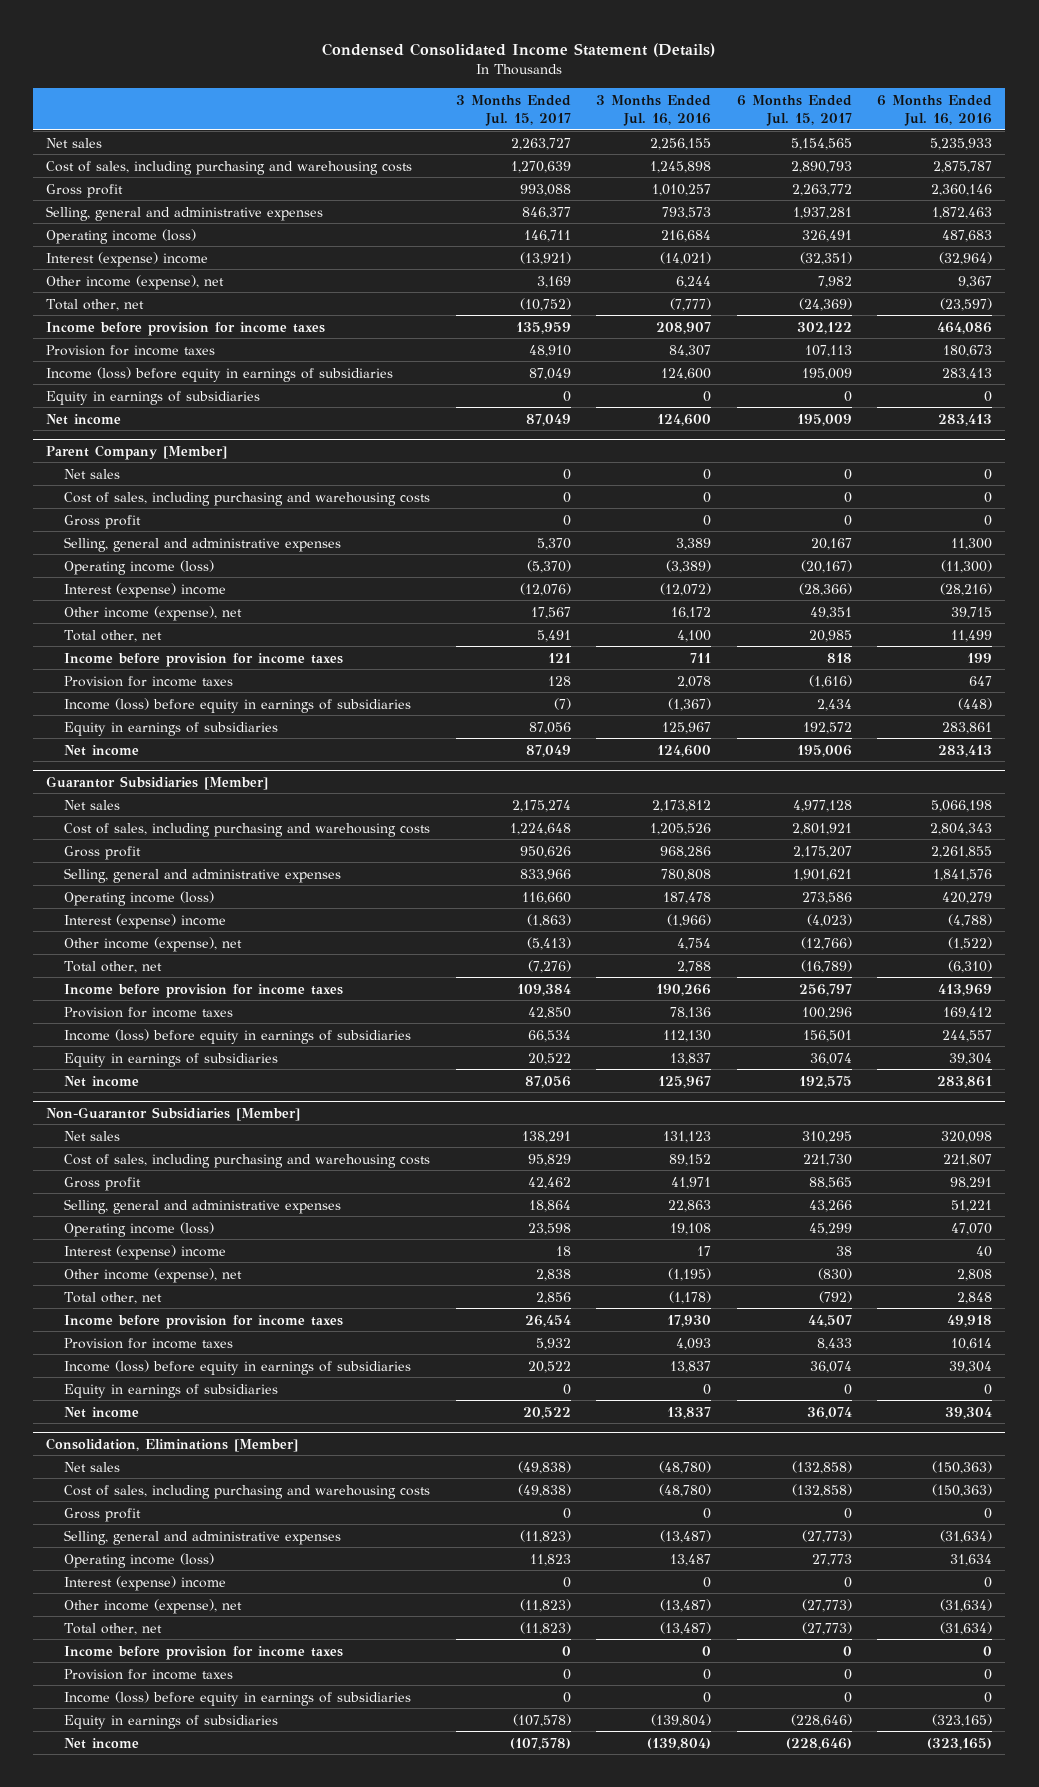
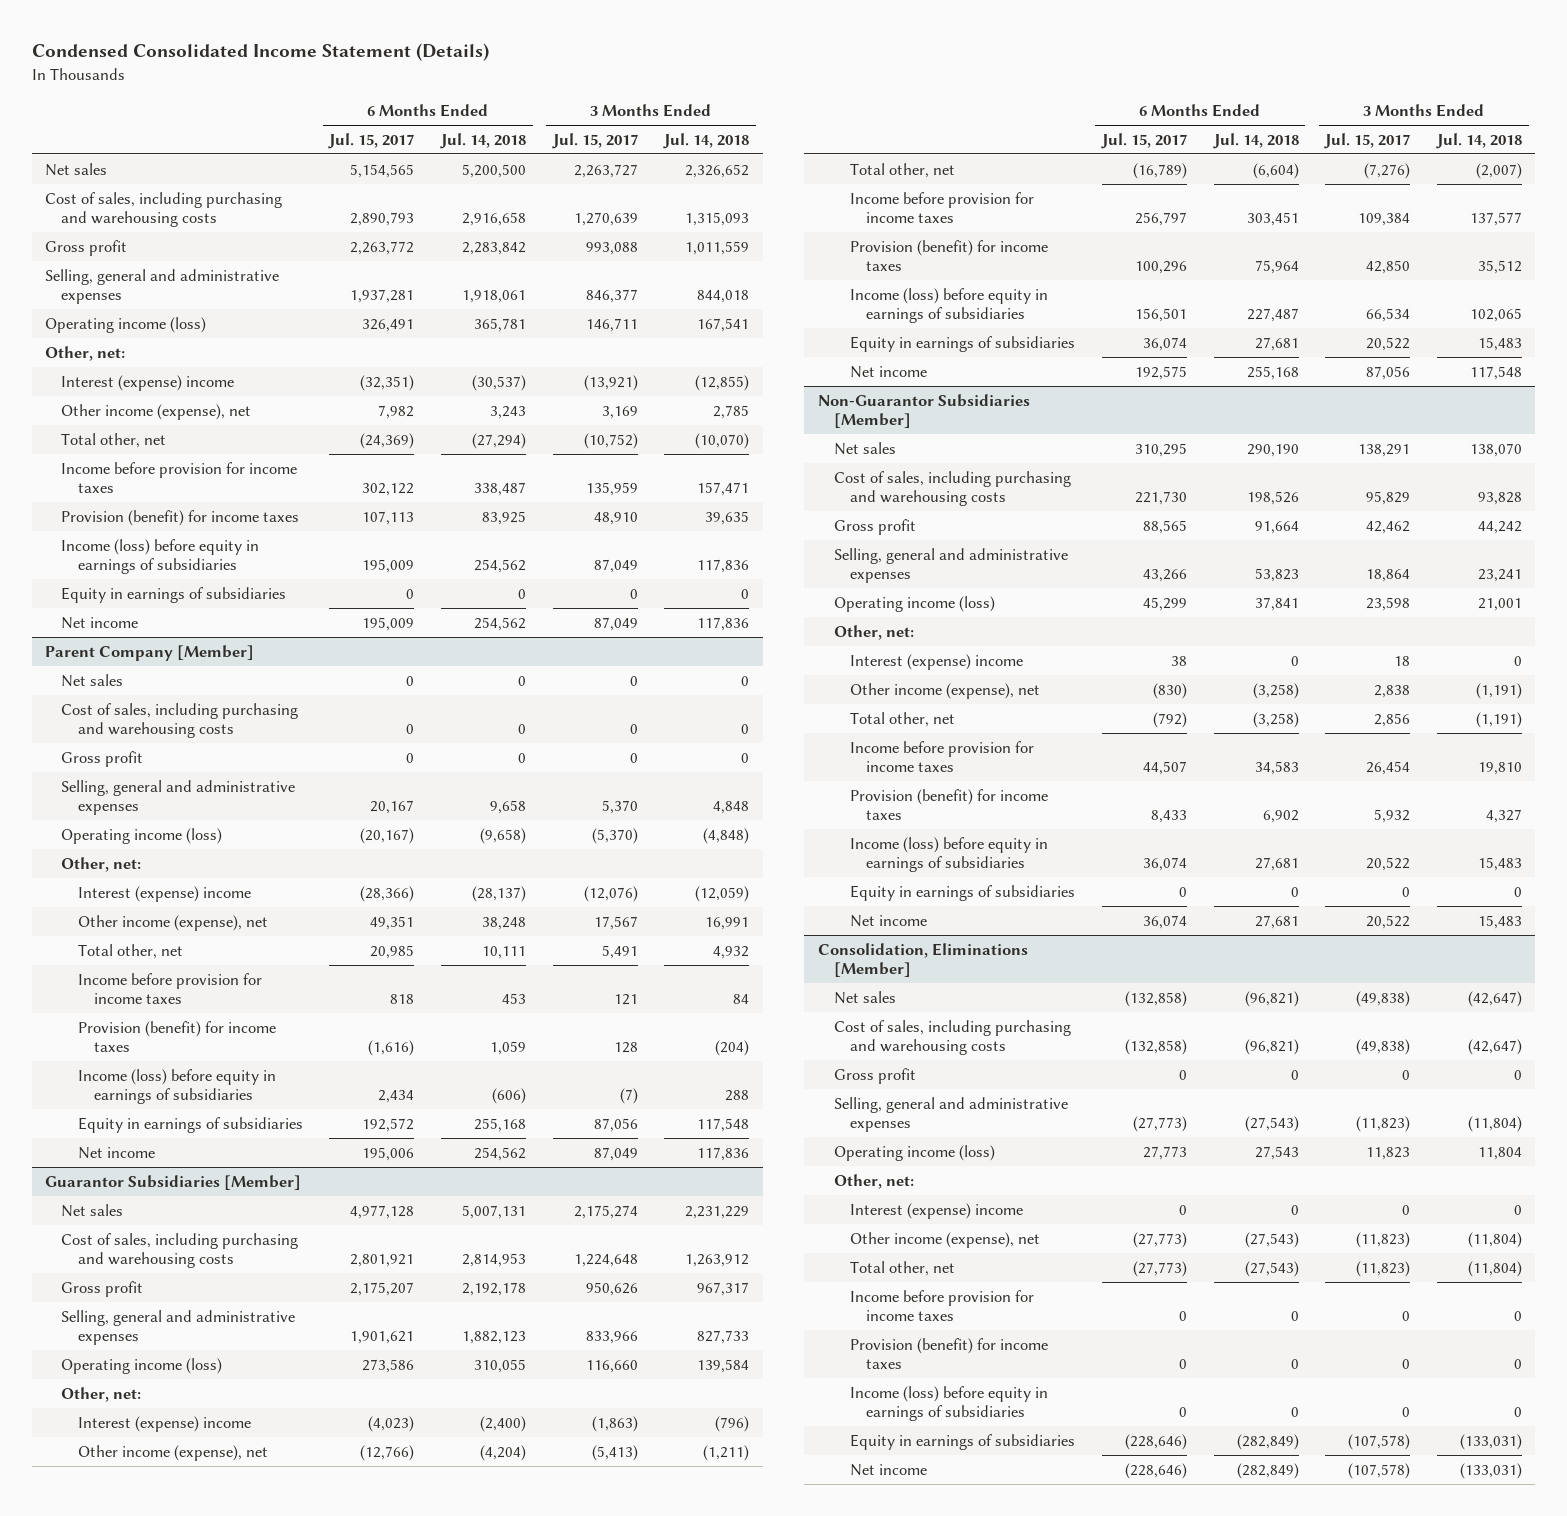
- | 3 Months Ended Jul. 15, 2017 | 3 Months Ended Jul. 16, 2016 | 6 Months Ended Jul. 15, 2017 | 6 Months Ended Jul. 16, 2016
+ | 6 Months Ended Jul. 15, 2017 | 6 Months Ended Jul. 14, 2018 | 3 Months Ended Jul. 15, 2017 | 3 Months Ended Jul. 14, 2018
+ Other, net:
- Provision for income taxes | 48,910 | 84,307 | 107,113 | 180,673
+ Provision (benefit) for income taxes | 107,113 | 83,925 | 48,910 | 39,635
@ Parent Company [Member]
+ Other, net:
- Provision for income taxes | 128 | 2,078 | (1,616) | 647
+ Provision (benefit) for income taxes | (1,616) | 1,059 | 128 | (204)
@ Guarantor Subsidiaries [Member]
+ Other, net:
- Provision for income taxes | 42,850 | 78,136 | 100,296 | 169,412
+ Provision (benefit) for income taxes | 100,296 | 75,964 | 42,850 | 35,512
@ Non-Guarantor Subsidiaries [Member]
+ Other, net:
- Provision for income taxes | 5,932 | 4,093 | 8,433 | 10,614
+ Provision (benefit) for income taxes | 8,433 | 6,902 | 5,932 | 4,327
@ Consolidation, Eliminations [Member]
+ Other, net:
- Provision for income taxes | 0 | 0 | 0 | 0
+ Provision (benefit) for income taxes | 0 | 0 | 0 | 0

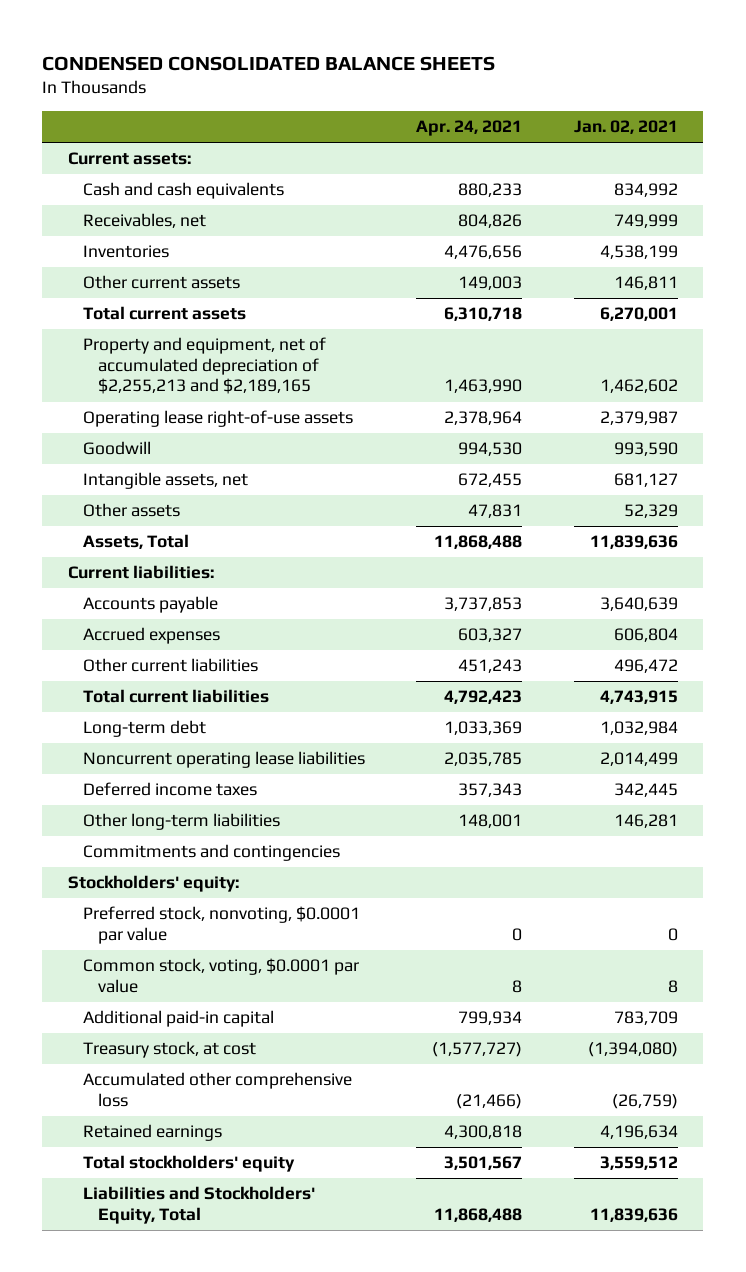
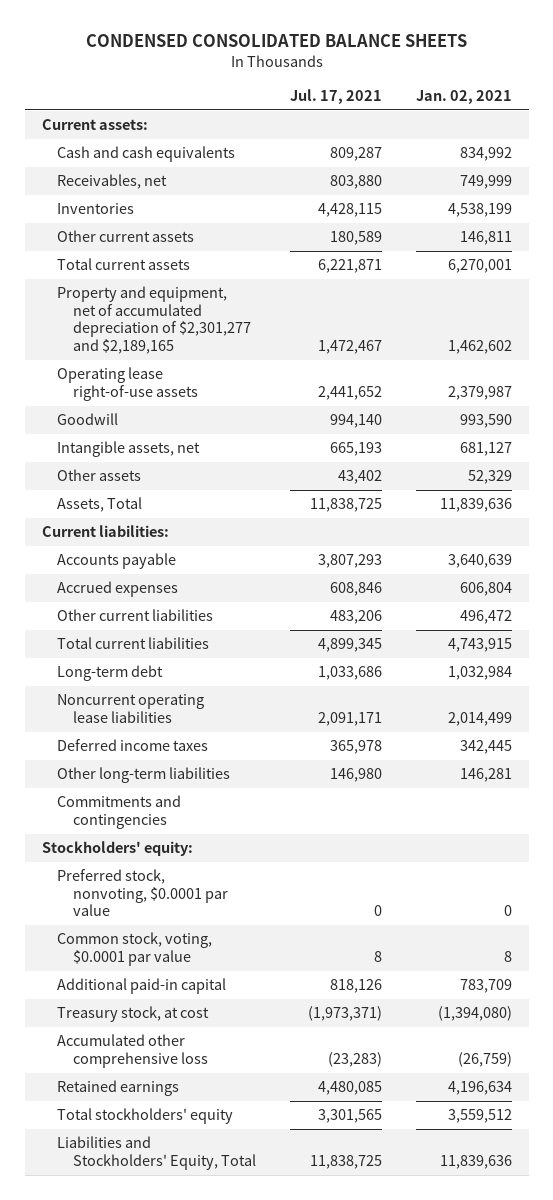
- | Apr. 24, 2021 | Jan. 02, 2021
+ | Jul. 17, 2021 | Jan. 02, 2021
- Property and equipment, net of accumulated depreciation of $2,255,213 and $2,189,165 | 1,463,990 | 1,462,602
+ Property and equipment, net of accumulated depreciation of $2,301,277 and $2,189,165 | 1,472,467 | 1,462,602

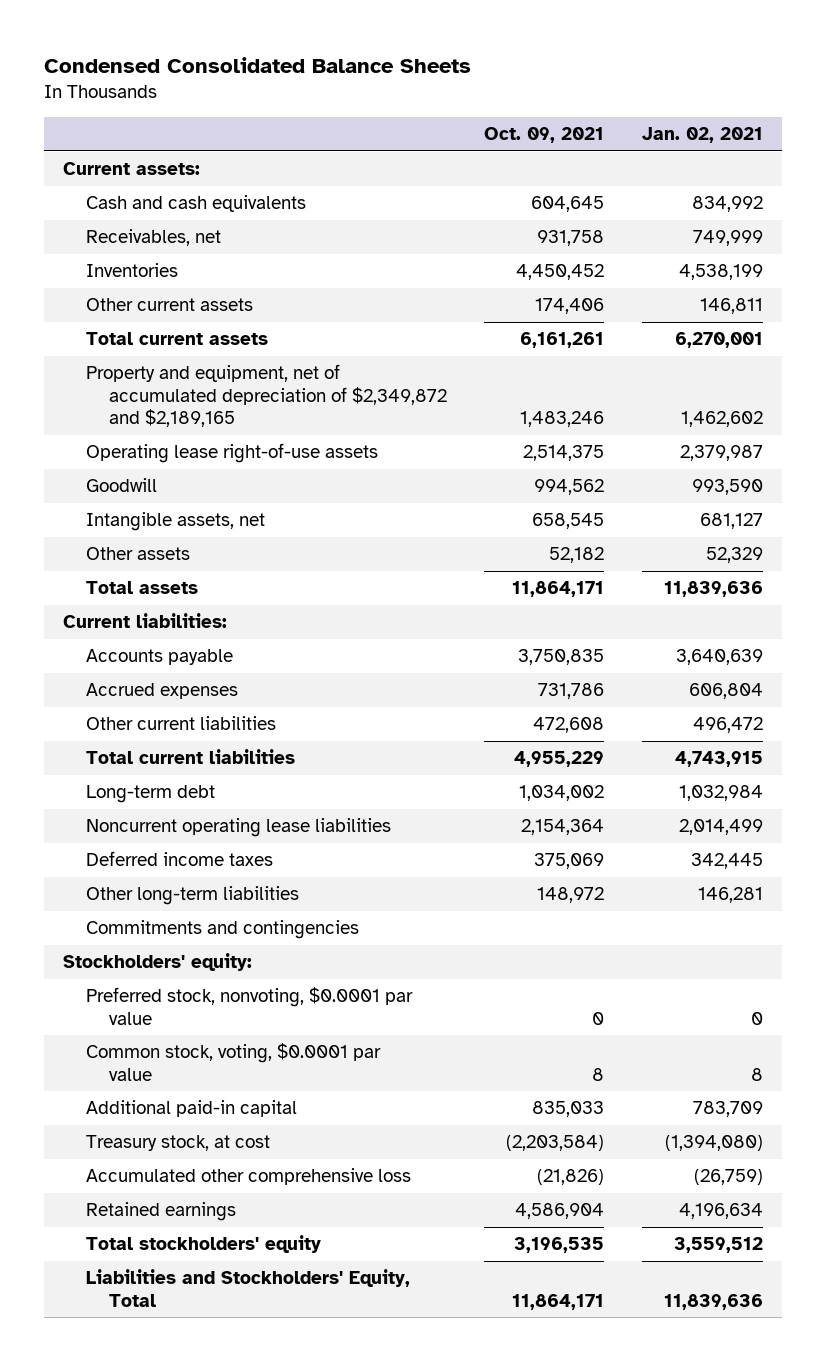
- CONDENSED CONSOLIDATED BALANCE SHEETS
+ Condensed Consolidated Balance Sheets
- | Jul. 17, 2021 | Jan. 02, 2021
+ | Oct. 09, 2021 | Jan. 02, 2021
- Property and equipment, net of accumulated depreciation of $2,301,277 and $2,189,165 | 1,472,467 | 1,462,602
+ Property and equipment, net of accumulated depreciation of $2,349,872 and $2,189,165 | 1,483,246 | 1,462,602
- Assets, Total | 11,838,725 | 11,839,636
+ Total assets | 11,864,171 | 11,839,636

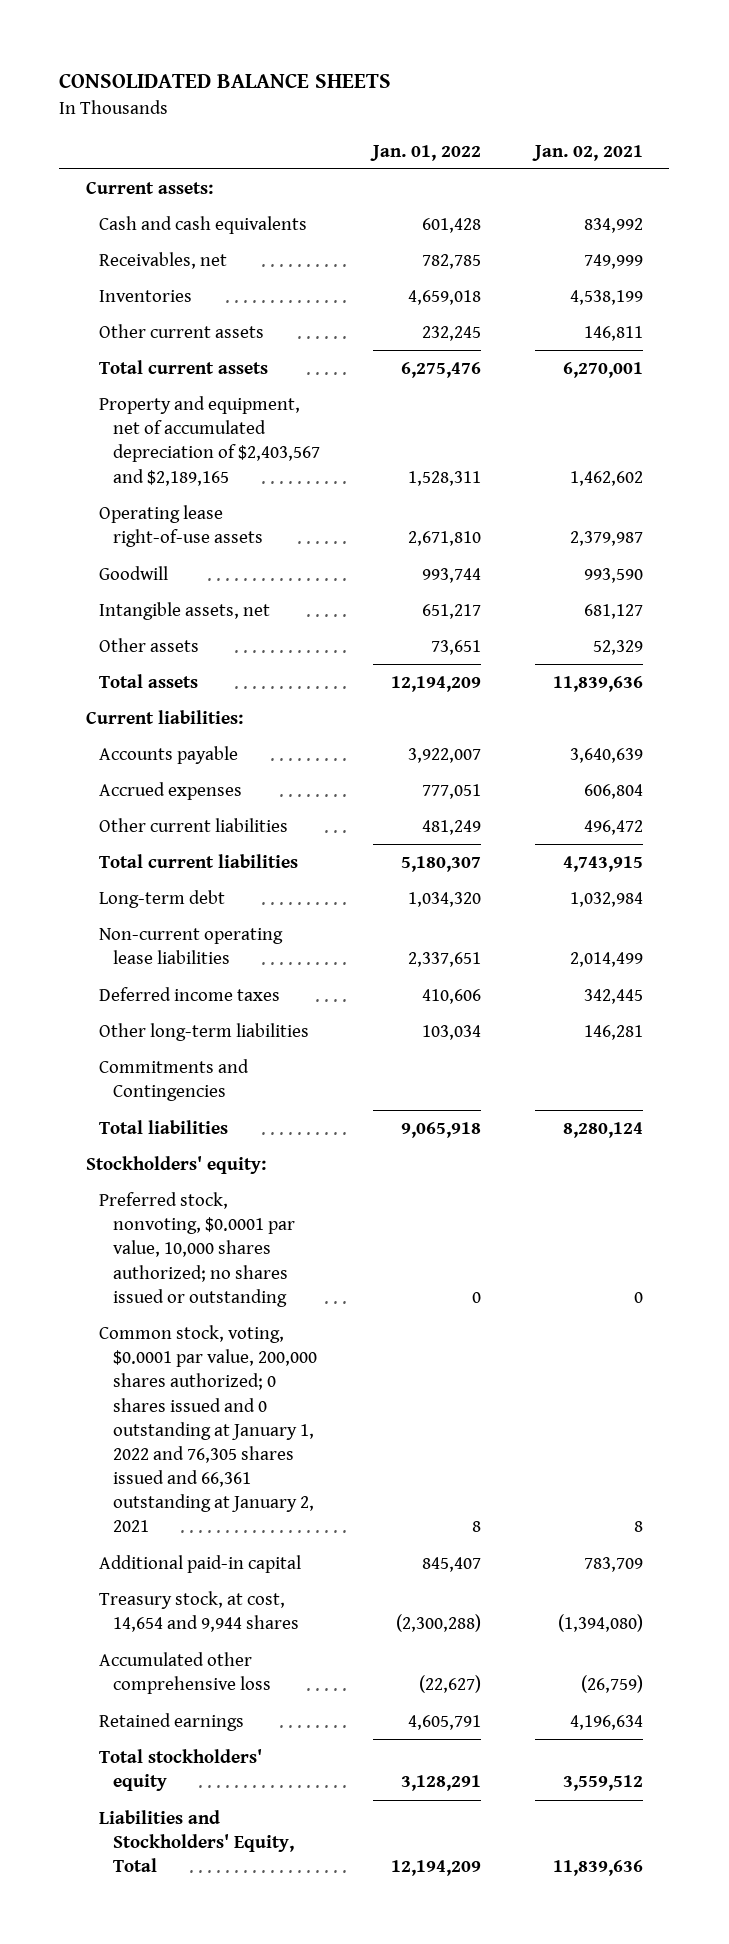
- Condensed Consolidated Balance Sheets
+ CONSOLIDATED BALANCE SHEETS
- | Oct. 09, 2021 | Jan. 02, 2021
+ | Jan. 01, 2022 | Jan. 02, 2021
- Property and equipment, net of accumulated depreciation of $2,349,872 and $2,189,165 | 1,483,246 | 1,462,602
+ Property and equipment, net of accumulated depreciation of $2,403,567 and $2,189,165 | 1,528,311 | 1,462,602
- Noncurrent operating lease liabilities | 2,154,364 | 2,014,499
+ Non-current operating lease liabilities | 2,337,651 | 2,014,499
- Commitments and contingencies
+ Commitments and Contingencies
+ Total liabilities | 9,065,918 | 8,280,124
- Preferred stock, nonvoting, $0.0001 par value | 0 | 0
- Common stock, voting, $0.0001 par value | 8 | 8
+ Preferred stock, nonvoting, $0.0001 par value, 10,000 shares authorized; no shares issued or outstanding | 0 | 0
+ Common stock, voting, $0.0001 par value, 200,000 shares authorized; 0 shares issued and 0 outstanding at January 1, 2022 and 76,305 shares issued and 66,361 outstanding at January 2, 2021 | 8 | 8
- Treasury stock, at cost | (2,203,584) | (1,394,080)
+ Treasury stock, at cost, 14,654 and 9,944 shares | (2,300,288) | (1,394,080)

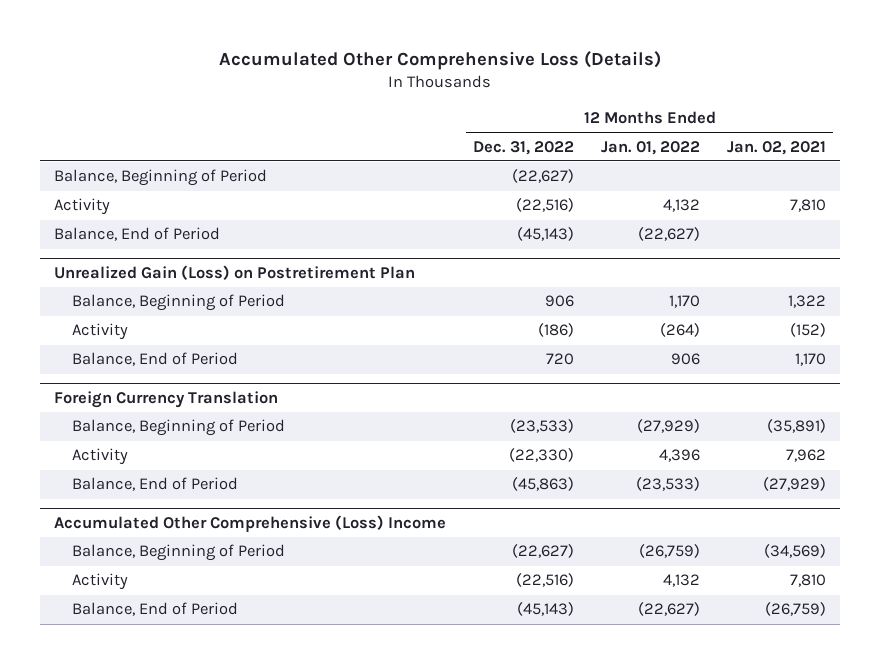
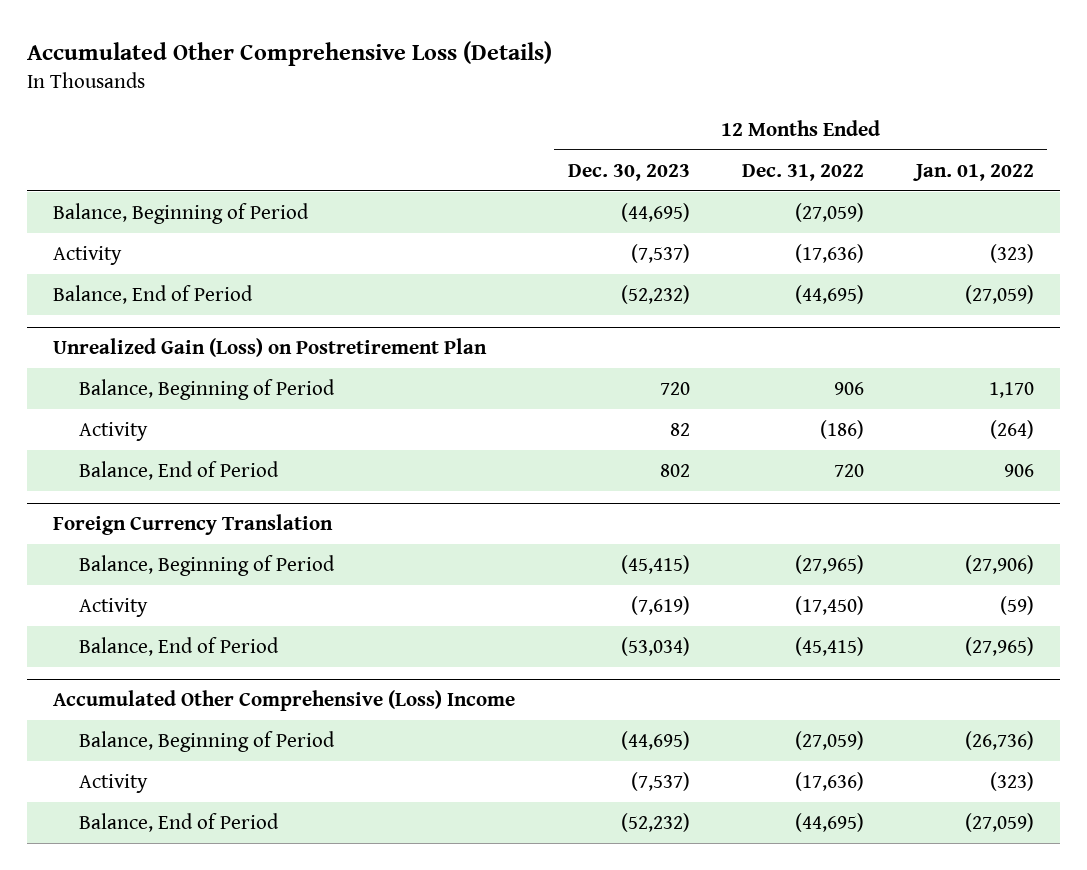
- | 12 Months Ended Dec. 31, 2022 | 12 Months Ended Jan. 01, 2022 | 12 Months Ended Jan. 02, 2021
+ | 12 Months Ended Dec. 30, 2023 | 12 Months Ended Dec. 31, 2022 | 12 Months Ended Jan. 01, 2022
- Balance, Beginning of Period | (22,627) | |
- Activity | (22,516) | 4,132 | 7,810
- Balance, End of Period | (45,143) | (22,627) |
+ Balance, Beginning of Period | (44,695) | (27,059) |
+ Activity | (7,537) | (17,636) | (323)
+ Balance, End of Period | (52,232) | (44,695) | (27,059)
@ Foreign Currency Translation
- Balance, Beginning of Period | (23,533) | (27,929) | (35,891)
- Activity | (22,330) | 4,396 | 7,962
- Balance, End of Period | (45,863) | (23,533) | (27,929)
+ Balance, Beginning of Period | (45,415) | (27,965) | (27,906)
+ Activity | (7,619) | (17,450) | (59)
+ Balance, End of Period | (53,034) | (45,415) | (27,965)
@ Accumulated Other Comprehensive (Loss) Income
- Balance, Beginning of Period | (22,627) | (26,759) | (34,569)
- Activity | (22,516) | 4,132 | 7,810
- Balance, End of Period | (45,143) | (22,627) | (26,759)
+ Balance, Beginning of Period | (44,695) | (27,059) | (26,736)
+ Activity | (7,537) | (17,636) | (323)
+ Balance, End of Period | (52,232) | (44,695) | (27,059)

